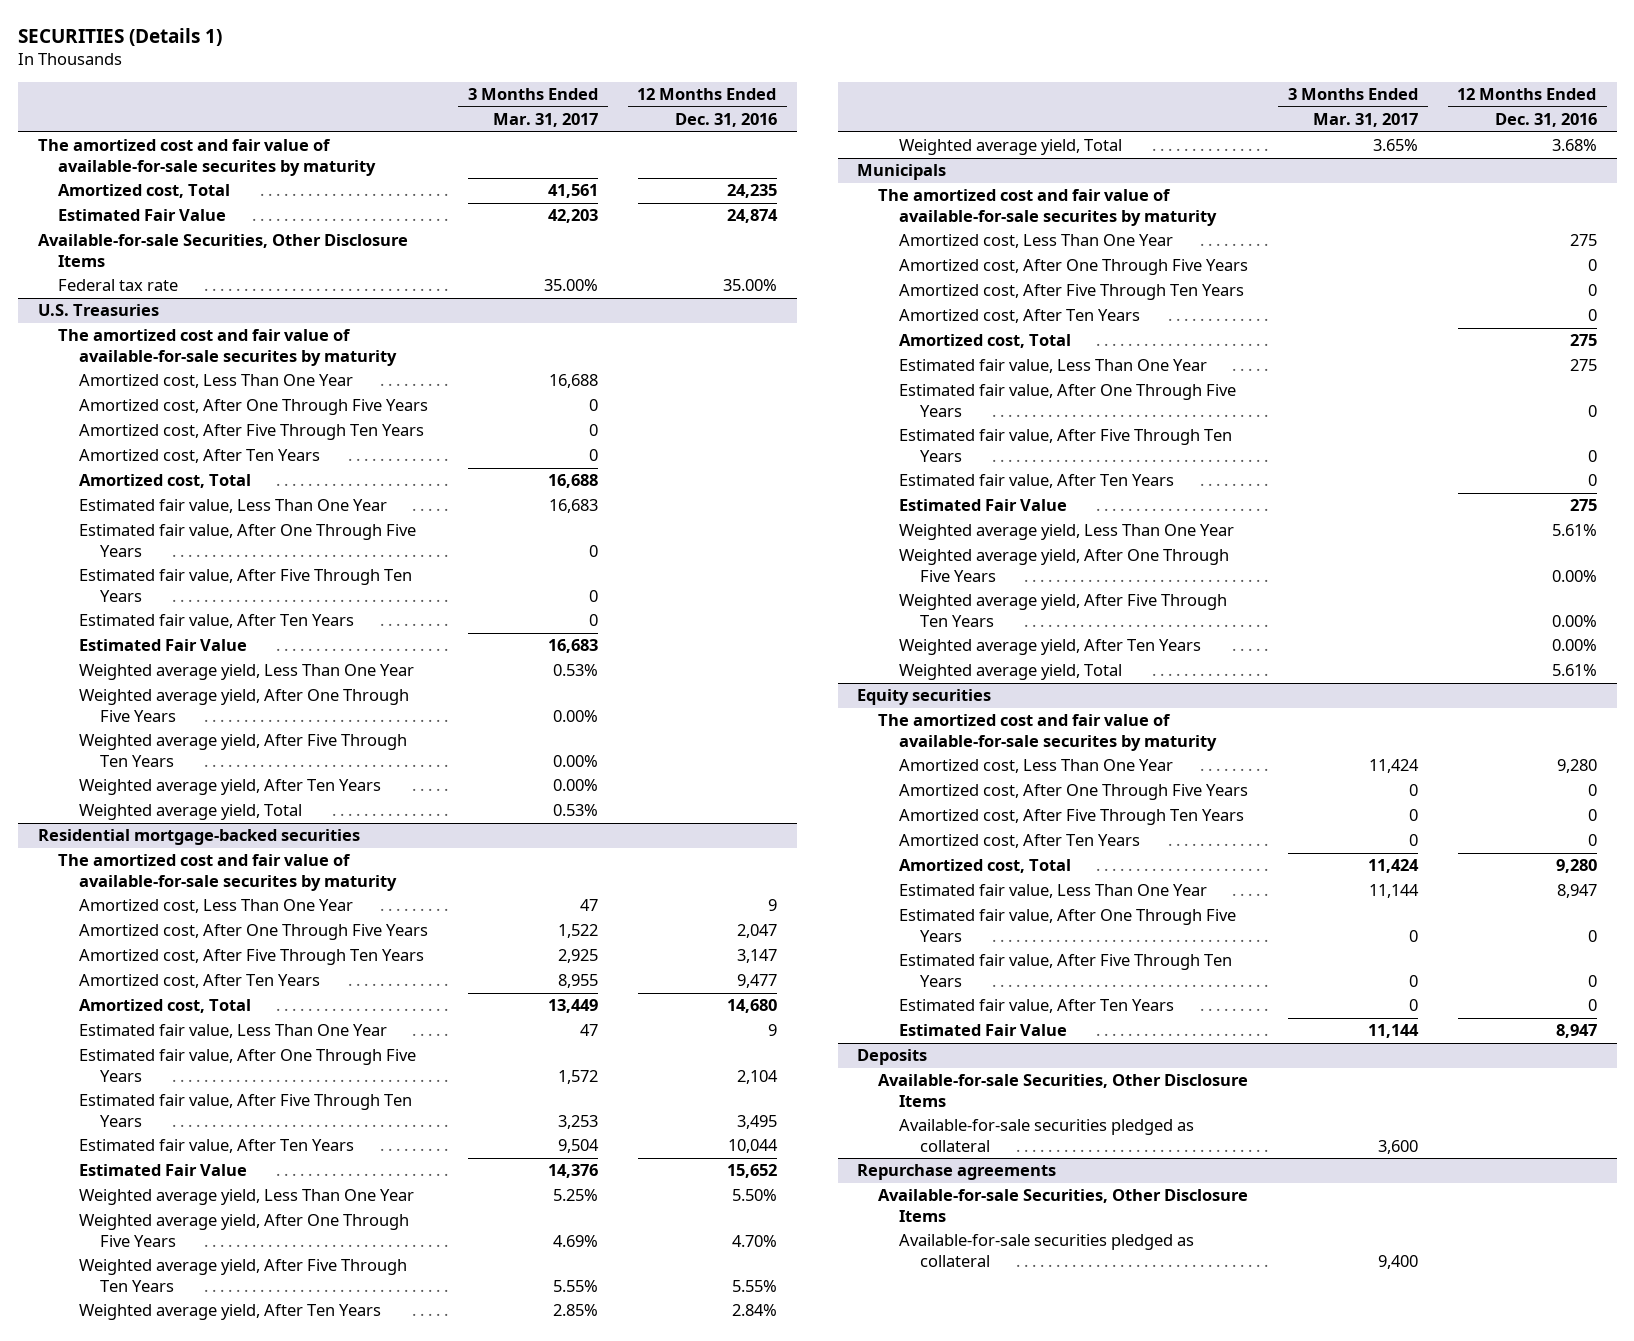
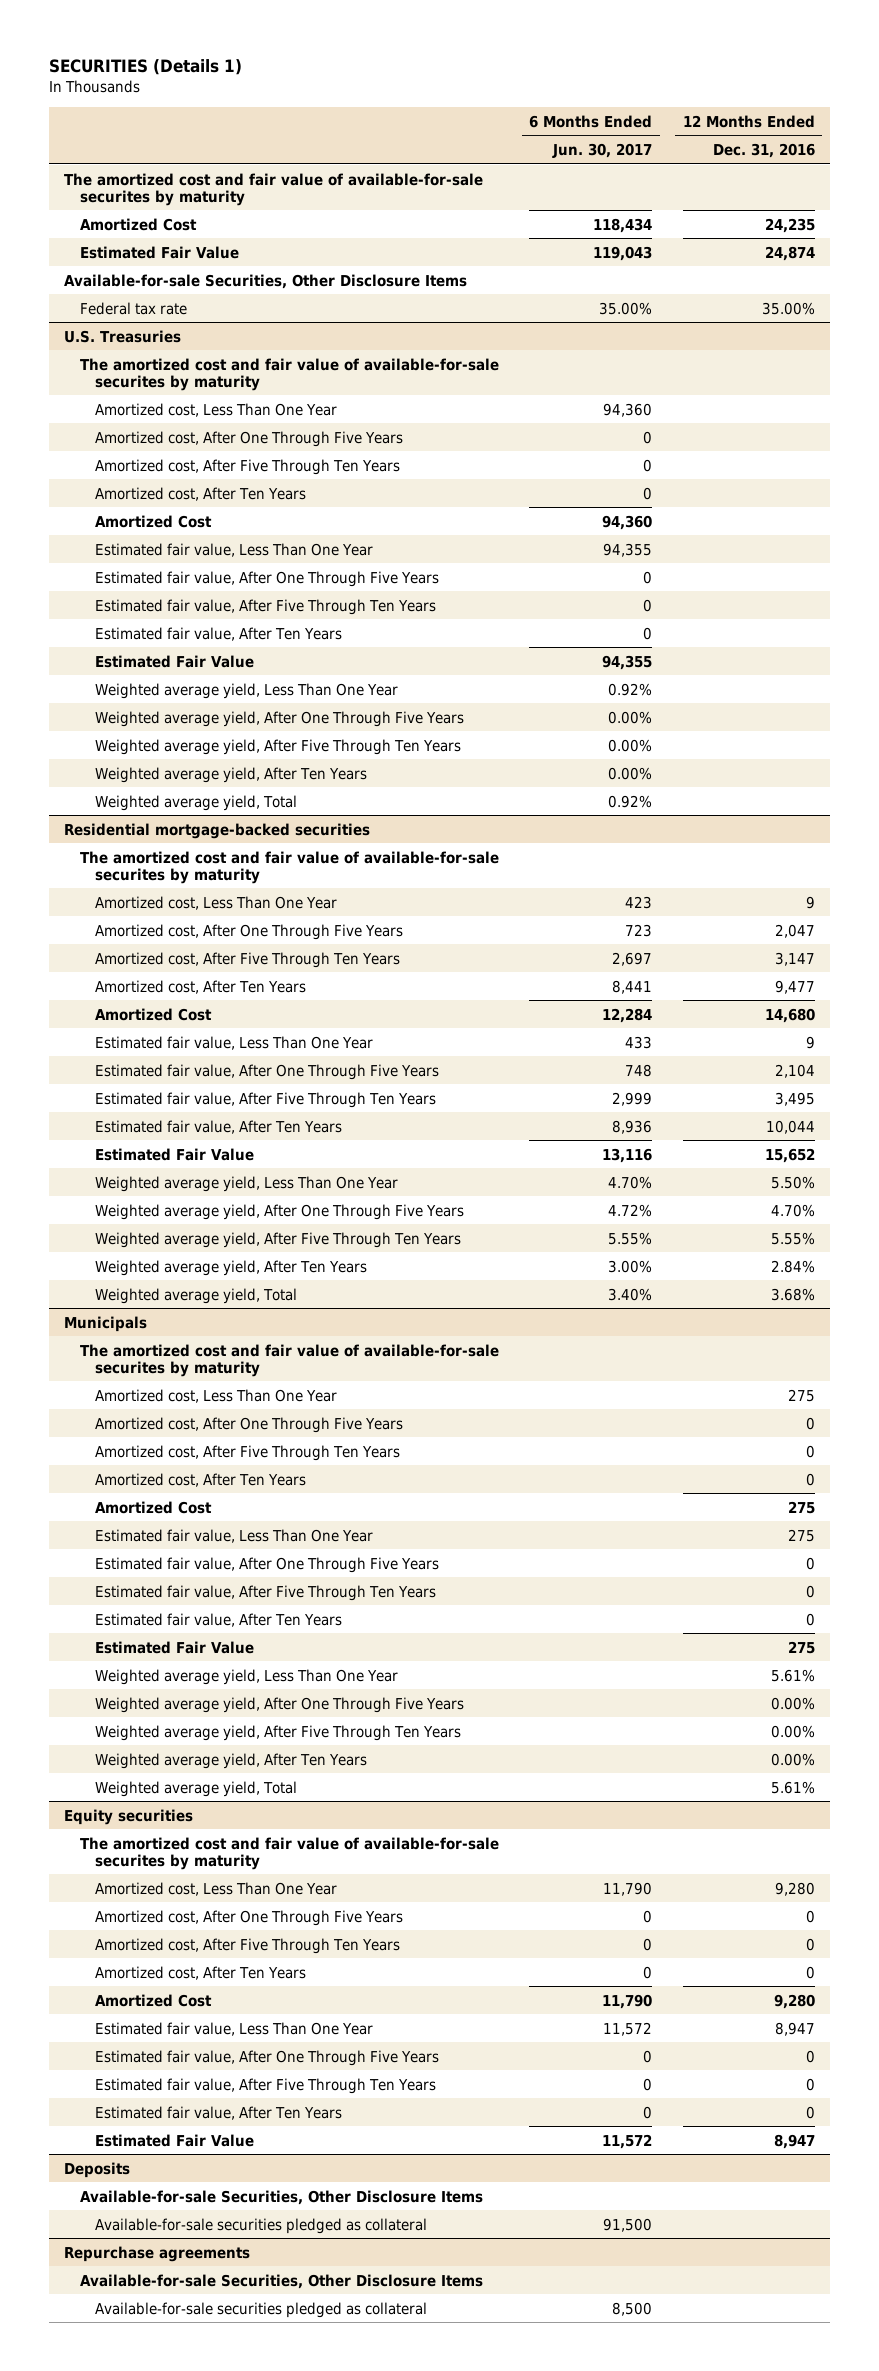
- | 3 Months Ended Mar. 31, 2017 | 12 Months Ended Dec. 31, 2016
+ | 6 Months Ended Jun. 30, 2017 | 12 Months Ended Dec. 31, 2016
- Amortized cost, Total | 41,561 | 24,235
+ Amortized Cost | 118,434 | 24,235
@ U.S. Treasuries
- Amortized cost, Total | 16,688 |
+ Amortized Cost | 94,360 |
@ Residential mortgage-backed securities
- Amortized cost, Total | 13,449 | 14,680
+ Amortized Cost | 12,284 | 14,680
@ Municipals
- Amortized cost, Total | | 275
+ Amortized Cost | | 275
@ Equity securities
- Amortized cost, Total | 11,424 | 9,280
+ Amortized Cost | 11,790 | 9,280

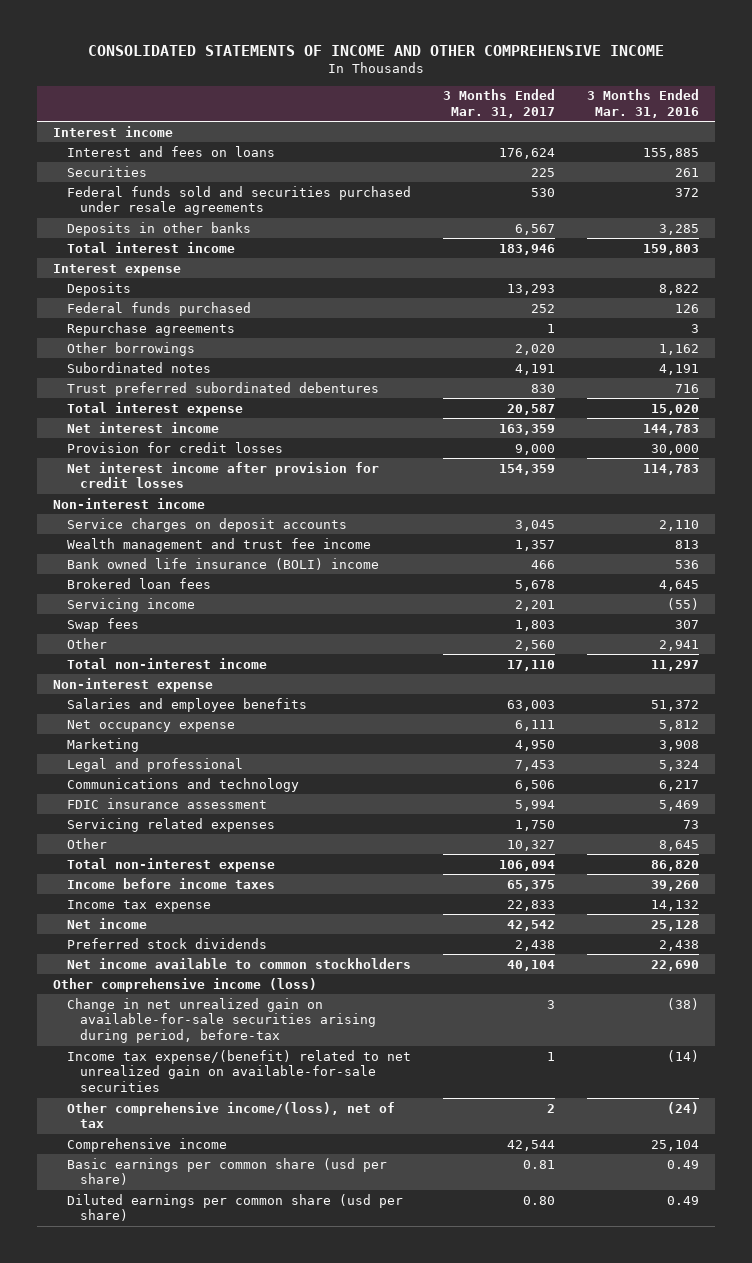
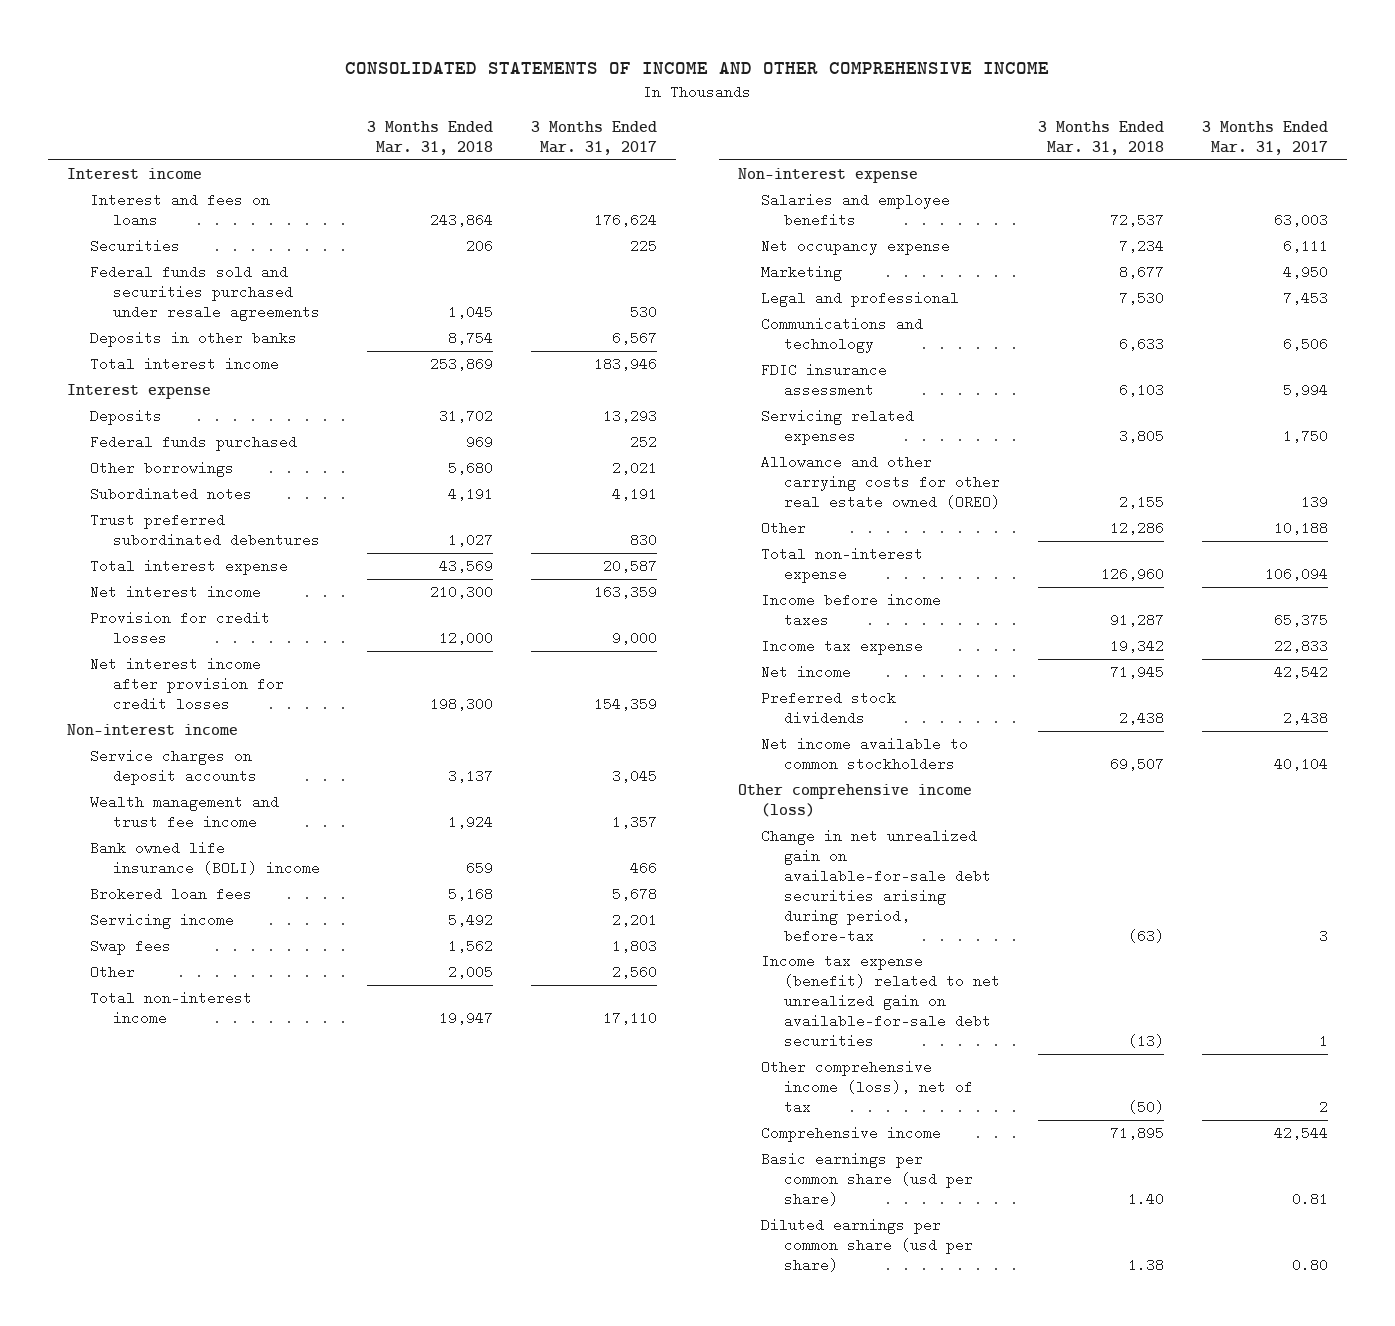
- | 3 Months Ended Mar. 31, 2017 | 3 Months Ended Mar. 31, 2016
+ | 3 Months Ended Mar. 31, 2018 | 3 Months Ended Mar. 31, 2017
- Repurchase agreements | 1 | 3
- Other borrowings | 2,020 | 1,162
+ Other borrowings | 5,680 | 2,021
- Other | 10,327 | 8,645
+ Allowance and other carrying costs for other real estate owned (OREO) | 2,155 | 139
+ Other | 12,286 | 10,188
- Change in net unrealized gain on available-for-sale securities arising during period, before-tax | 3 | (38)
- Income tax expense/(benefit) related to net unrealized gain on available-for-sale securities | 1 | (14)
- Other comprehensive income/(loss), net of tax | 2 | (24)
+ Change in net unrealized gain on available-for-sale debt securities arising during period, before-tax | (63) | 3
+ Income tax expense (benefit) related to net unrealized gain on available-for-sale debt securities | (13) | 1
+ Other comprehensive income (loss), net of tax | (50) | 2

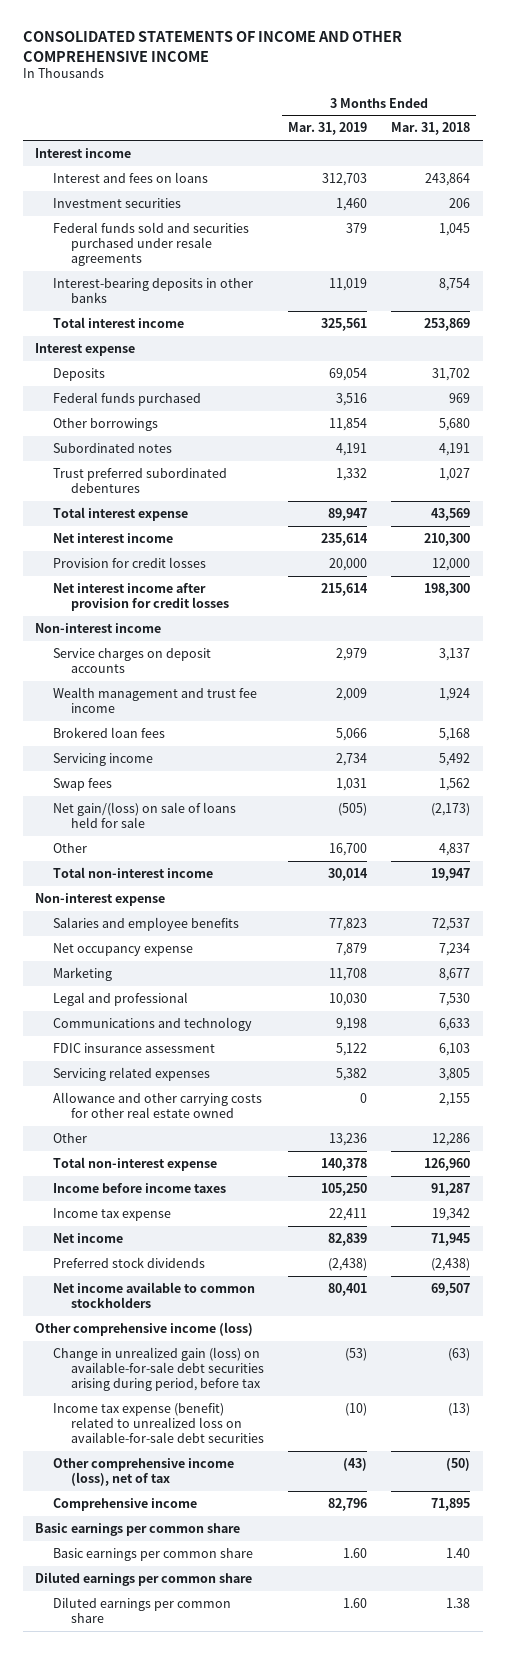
- | 3 Months Ended Mar. 31, 2018 | 3 Months Ended Mar. 31, 2017
+ | 3 Months Ended Mar. 31, 2019 | 3 Months Ended Mar. 31, 2018
- Securities | 206 | 225
+ Investment securities | 1,460 | 206
- Deposits in other banks | 8,754 | 6,567
+ Interest-bearing deposits in other banks | 11,019 | 8,754
- Bank owned life insurance (BOLI) income | 659 | 466
- Other | 2,005 | 2,560
+ Net gain/(loss) on sale of loans held for sale | (505) | (2,173)
+ Other | 16,700 | 4,837
- Allowance and other carrying costs for other real estate owned (OREO) | 2,155 | 139
+ Allowance and other carrying costs for other real estate owned | 0 | 2,155
- Preferred stock dividends | 2,438 | 2,438
+ Preferred stock dividends | (2,438) | (2,438)
- Change in net unrealized gain on available-for-sale debt securities arising during period, before-tax | (63) | 3
- Income tax expense (benefit) related to net unrealized gain on available-for-sale debt securities | (13) | 1
+ Change in unrealized gain (loss) on available-for-sale debt securities arising during period, before tax | (53) | (63)
+ Income tax expense (benefit) related to unrealized loss on available-for-sale debt securities | (10) | (13)
- Basic earnings per common share (usd per share) | 1.40 | 0.81
- Diluted earnings per common share (usd per share) | 1.38 | 0.80
+ Basic earnings per common share
+ Basic earnings per common share | 1.60 | 1.40
+ Diluted earnings per common share
+ Diluted earnings per common share | 1.60 | 1.38

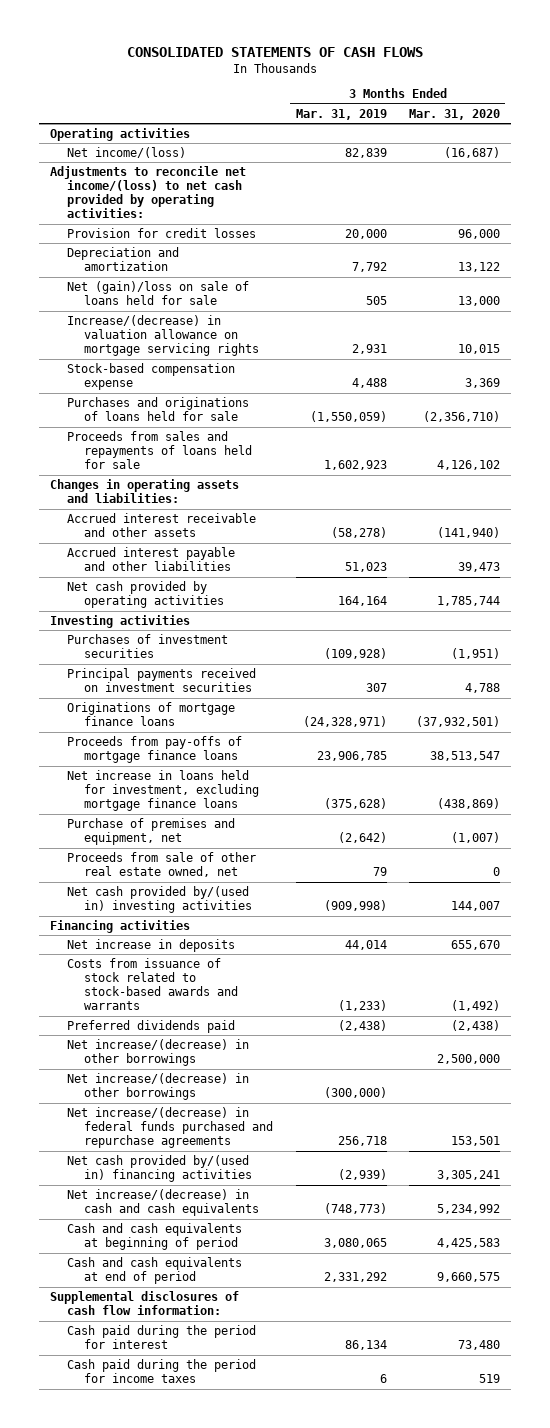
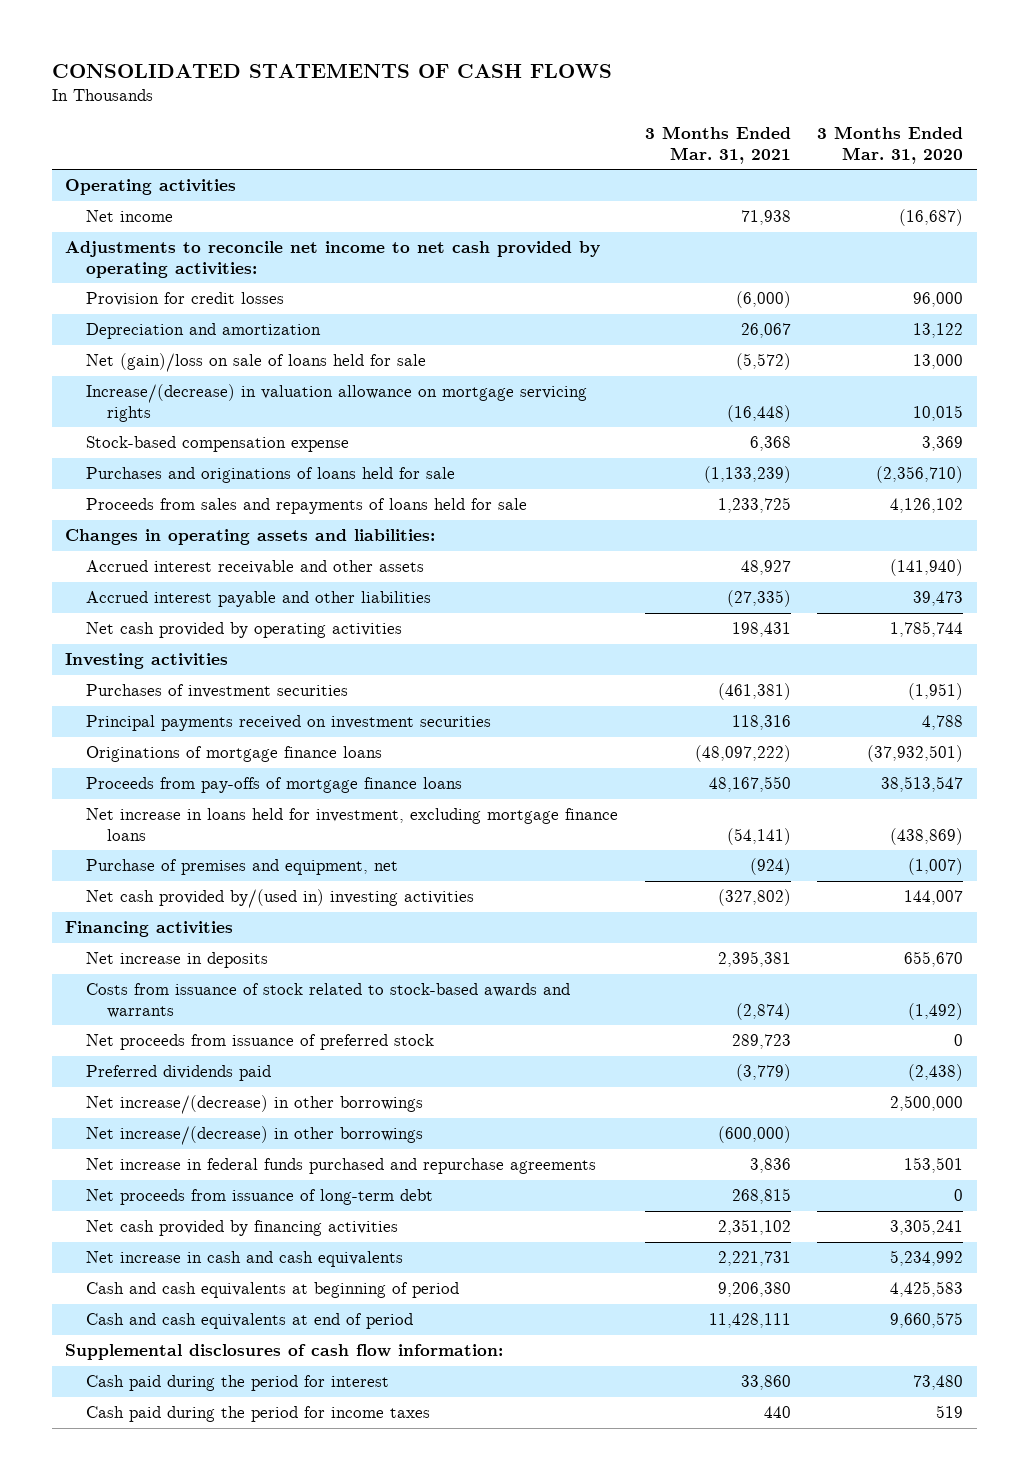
- | 3 Months Ended Mar. 31, 2019 | 3 Months Ended Mar. 31, 2020
+ | 3 Months Ended Mar. 31, 2021 | 3 Months Ended Mar. 31, 2020
- Net income/(loss) | 82,839 | (16,687)
- Adjustments to reconcile net income/(loss) to net cash provided by operating activities:
+ Net income | 71,938 | (16,687)
+ Adjustments to reconcile net income to net cash provided by operating activities:
- Proceeds from sale of other real estate owned, net | 79 | 0
+ Net proceeds from issuance of preferred stock | 289,723 | 0
- Net increase/(decrease) in federal funds purchased and repurchase agreements | 256,718 | 153,501
- Net cash provided by/(used in) financing activities | (2,939) | 3,305,241
- Net increase/(decrease) in cash and cash equivalents | (748,773) | 5,234,992
+ Net increase in federal funds purchased and repurchase agreements | 3,836 | 153,501
+ Net proceeds from issuance of long-term debt | 268,815 | 0
+ Net cash provided by financing activities | 2,351,102 | 3,305,241
+ Net increase in cash and cash equivalents | 2,221,731 | 5,234,992

